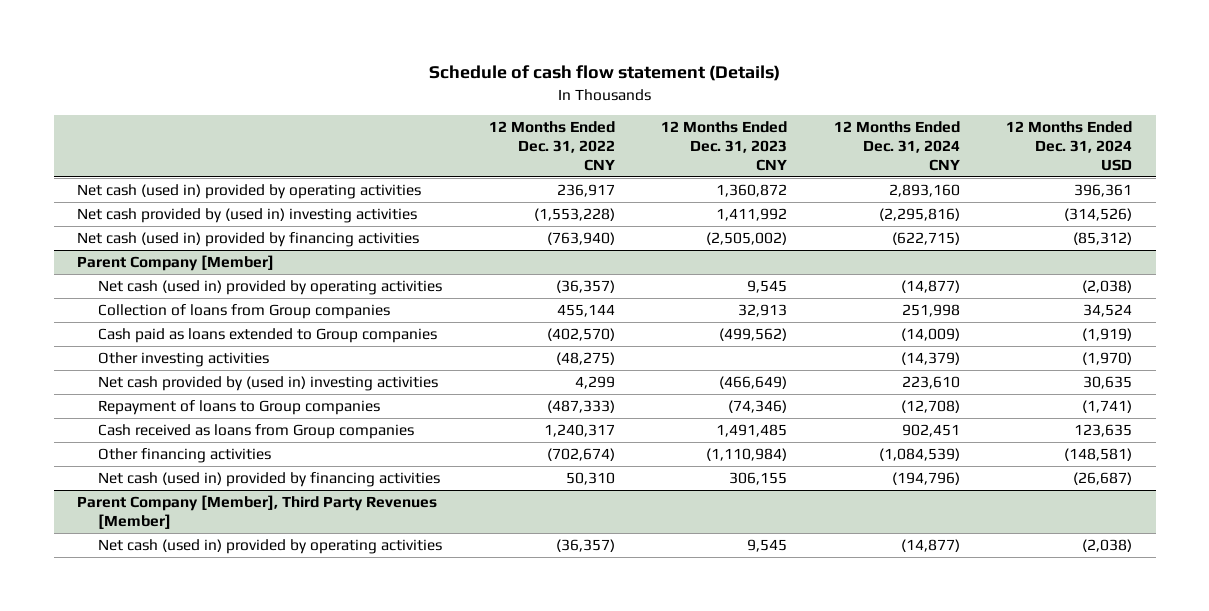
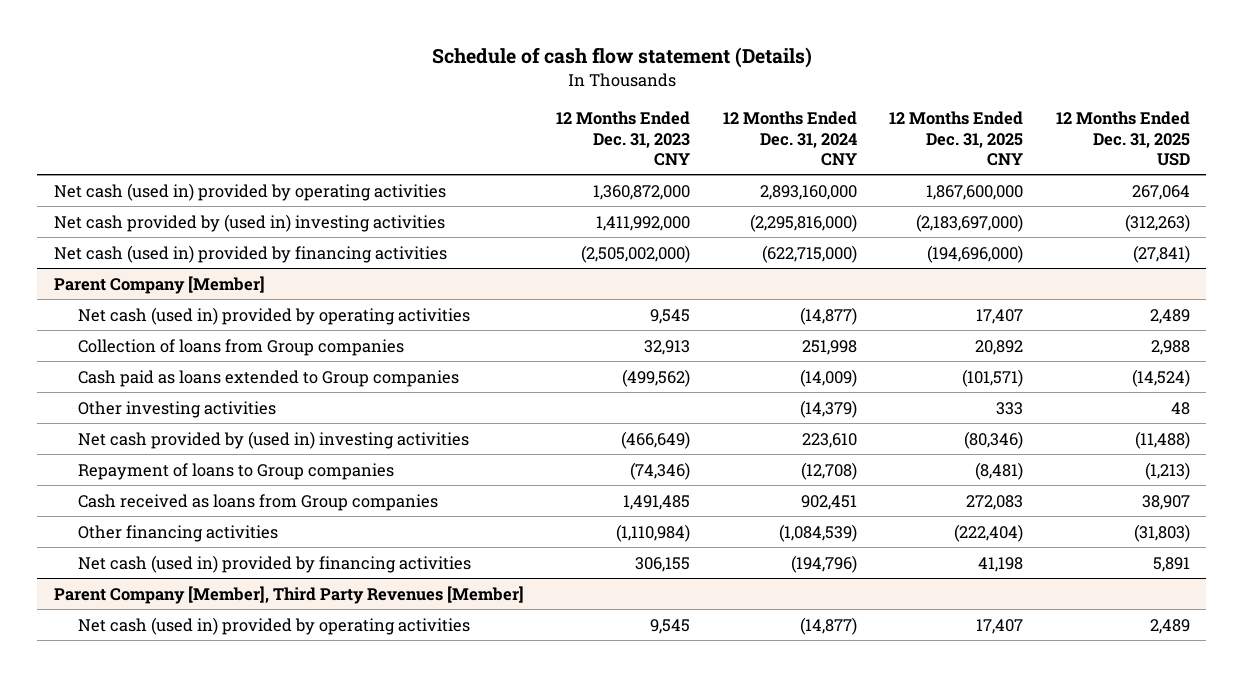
- | 12 Months Ended Dec. 31, 2022 CNY | 12 Months Ended Dec. 31, 2023 CNY | 12 Months Ended Dec. 31, 2024 CNY | 12 Months Ended Dec. 31, 2024 USD
+ | 12 Months Ended Dec. 31, 2023 CNY | 12 Months Ended Dec. 31, 2024 CNY | 12 Months Ended Dec. 31, 2025 CNY | 12 Months Ended Dec. 31, 2025 USD
- Net cash (used in) provided by operating activities | 236,917 | 1,360,872 | 2,893,160 | 396,361
- Net cash provided by (used in) investing activities | (1,553,228) | 1,411,992 | (2,295,816) | (314,526)
- Net cash (used in) provided by financing activities | (763,940) | (2,505,002) | (622,715) | (85,312)
+ Net cash (used in) provided by operating activities | 1,360,872,000 | 2,893,160,000 | 1,867,600,000 | 267,064
+ Net cash provided by (used in) investing activities | 1,411,992,000 | (2,295,816,000) | (2,183,697,000) | (312,263)
+ Net cash (used in) provided by financing activities | (2,505,002,000) | (622,715,000) | (194,696,000) | (27,841)

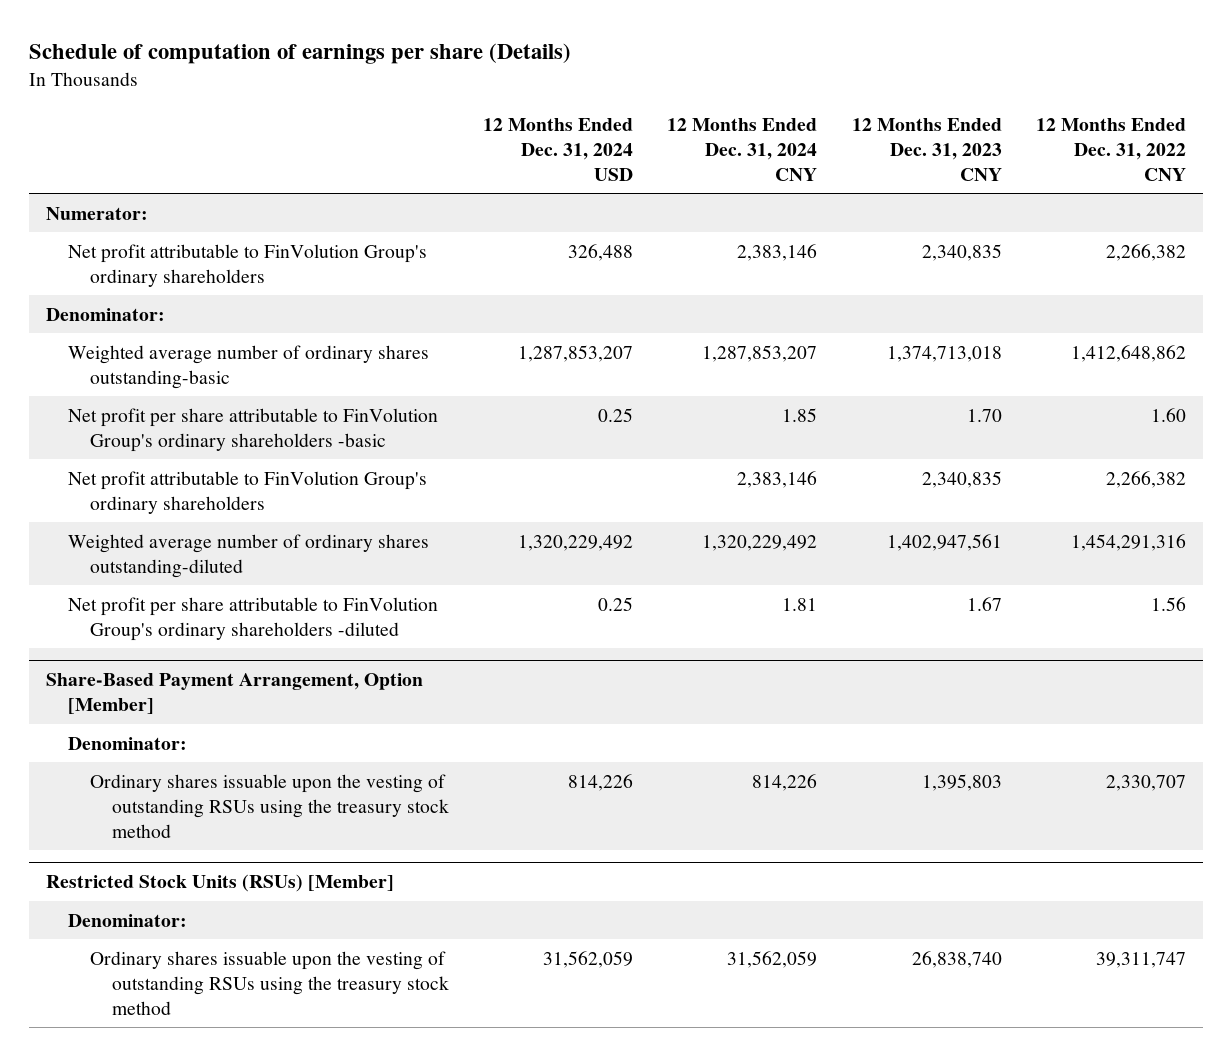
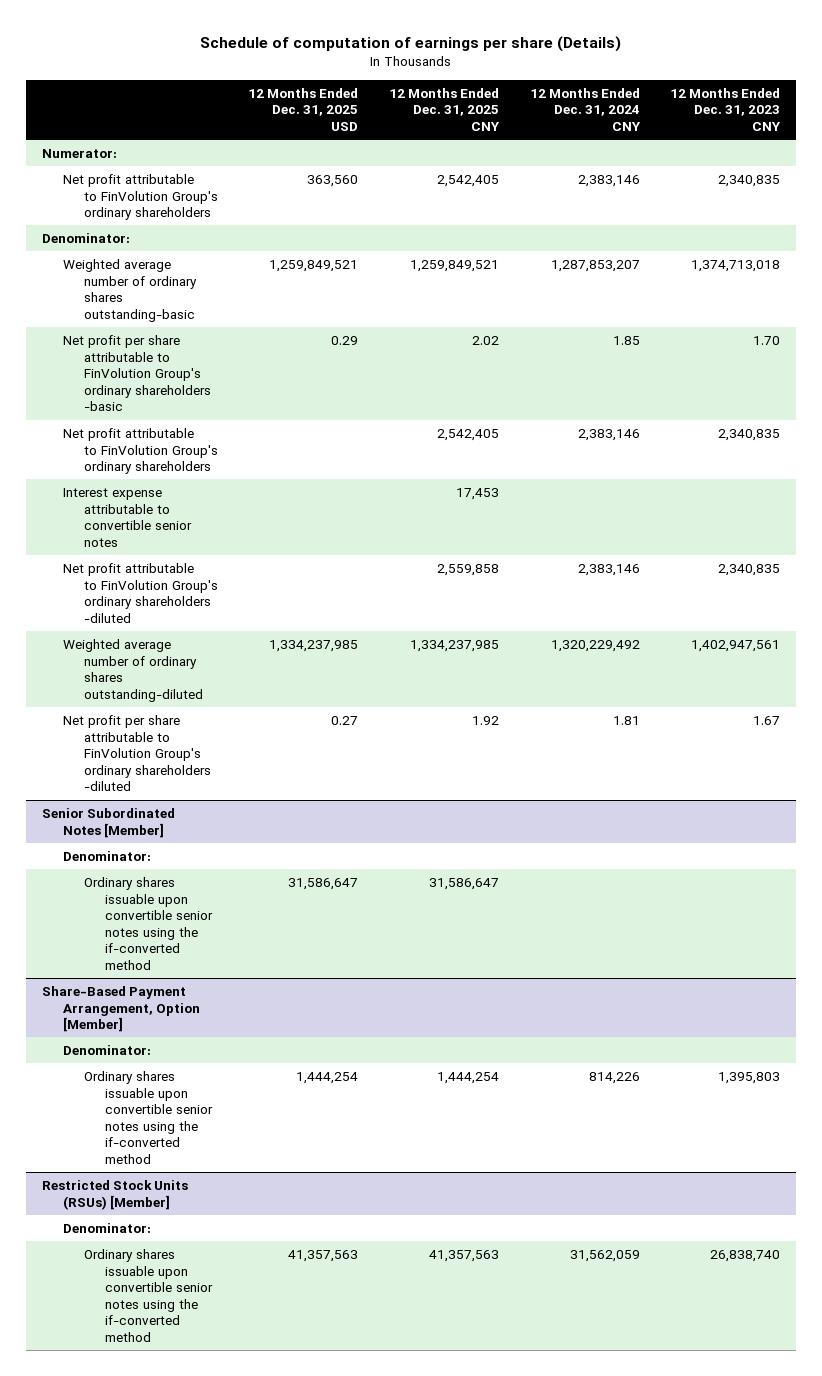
- | 12 Months Ended Dec. 31, 2024 USD | 12 Months Ended Dec. 31, 2024 CNY | 12 Months Ended Dec. 31, 2023 CNY | 12 Months Ended Dec. 31, 2022 CNY
+ | 12 Months Ended Dec. 31, 2025 USD | 12 Months Ended Dec. 31, 2025 CNY | 12 Months Ended Dec. 31, 2024 CNY | 12 Months Ended Dec. 31, 2023 CNY
+ Interest expense attributable to convertible senior notes | | 17,453 | |
+ Net profit attributable to FinVolution Group's ordinary shareholders -diluted | | 2,559,858 | 2,383,146 | 2,340,835
+ Senior Subordinated Notes [Member]
+ Denominator:
+ Ordinary shares issuable upon convertible senior notes using the if-converted method | 31,586,647 | 31,586,647 | |
@ Share-Based Payment Arrangement, Option [Member]
- Ordinary shares issuable upon the vesting of outstanding RSUs using the treasury stock method | 814,226 | 814,226 | 1,395,803 | 2,330,707
+ Ordinary shares issuable upon convertible senior notes using the if-converted method | 1,444,254 | 1,444,254 | 814,226 | 1,395,803
@ Restricted Stock Units (RSUs) [Member]
- Ordinary shares issuable upon the vesting of outstanding RSUs using the treasury stock method | 31,562,059 | 31,562,059 | 26,838,740 | 39,311,747
+ Ordinary shares issuable upon convertible senior notes using the if-converted method | 41,357,563 | 41,357,563 | 31,562,059 | 26,838,740

